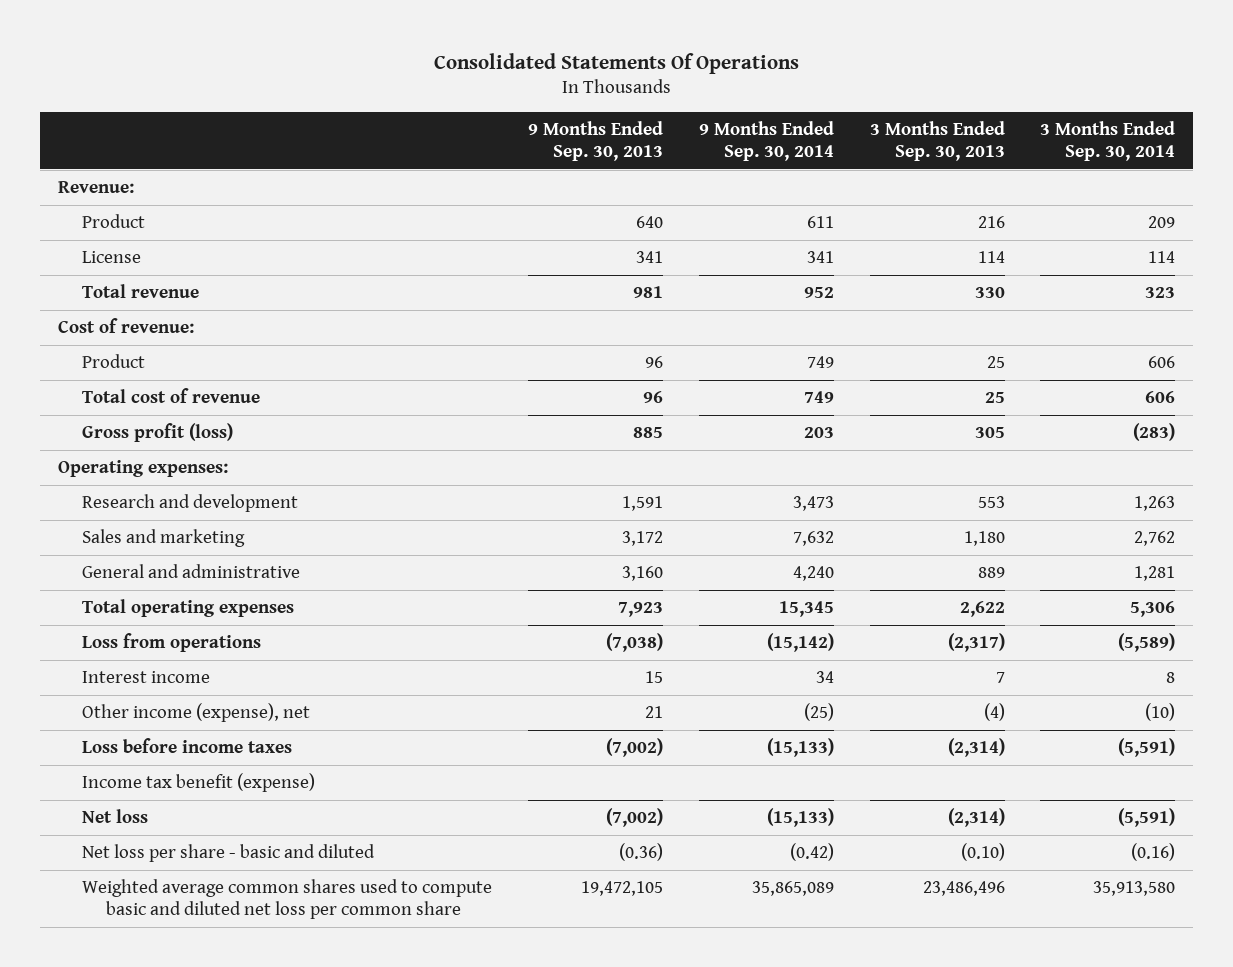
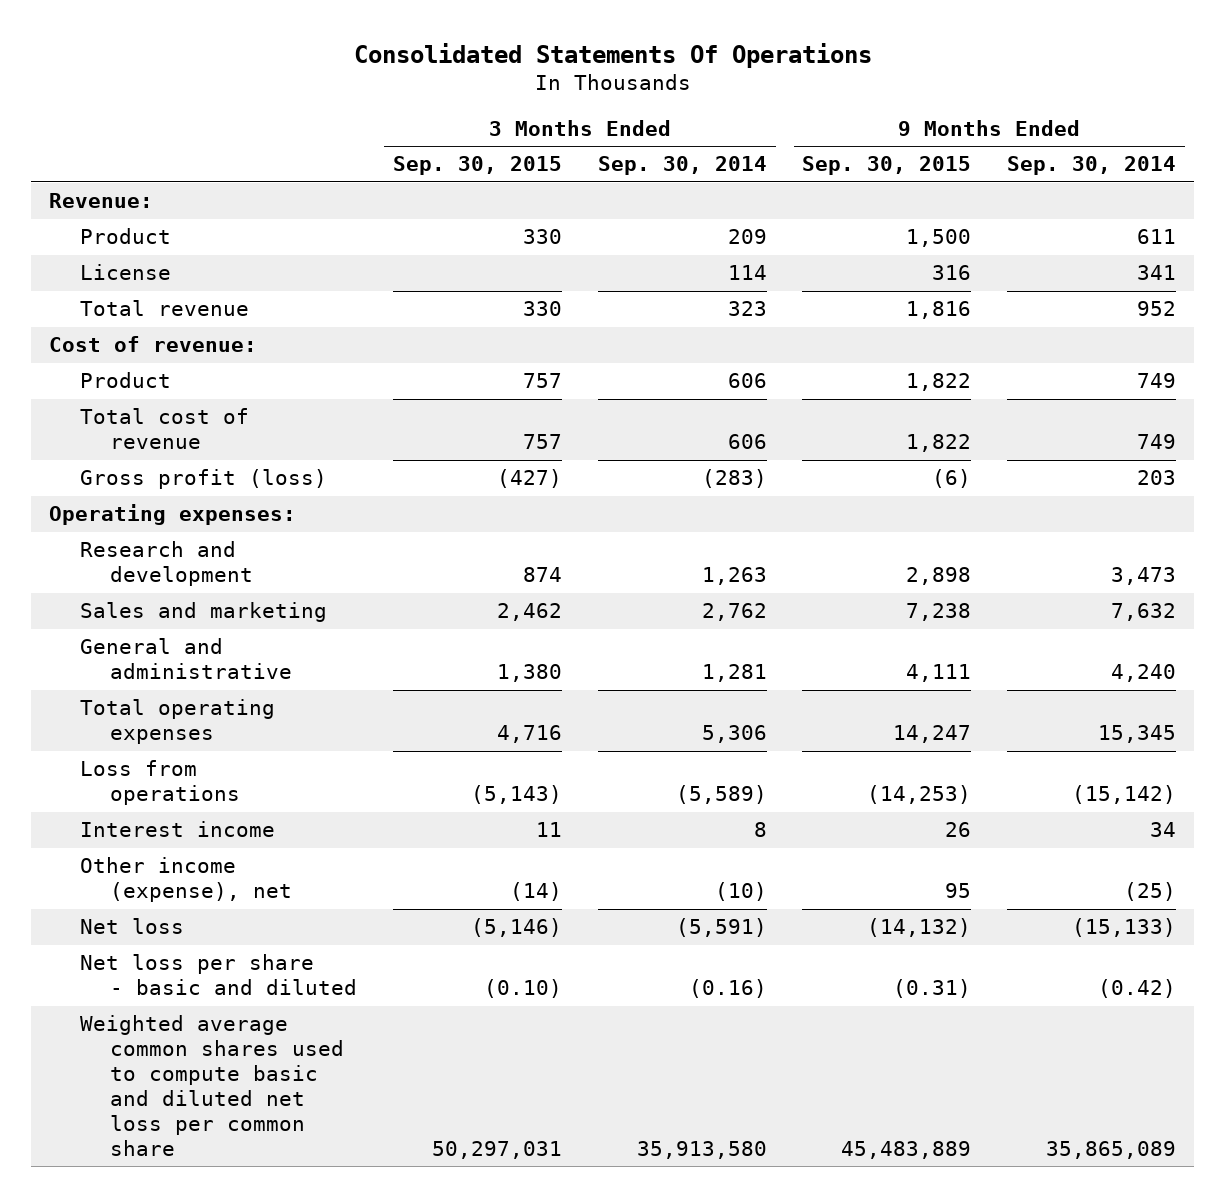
- | 9 Months Ended Sep. 30, 2013 | 9 Months Ended Sep. 30, 2014 | 3 Months Ended Sep. 30, 2013 | 3 Months Ended Sep. 30, 2014
+ | 3 Months Ended Sep. 30, 2015 | 3 Months Ended Sep. 30, 2014 | 9 Months Ended Sep. 30, 2015 | 9 Months Ended Sep. 30, 2014
- Loss before income taxes | (7,002) | (15,133) | (2,314) | (5,591)
- Income tax benefit (expense)

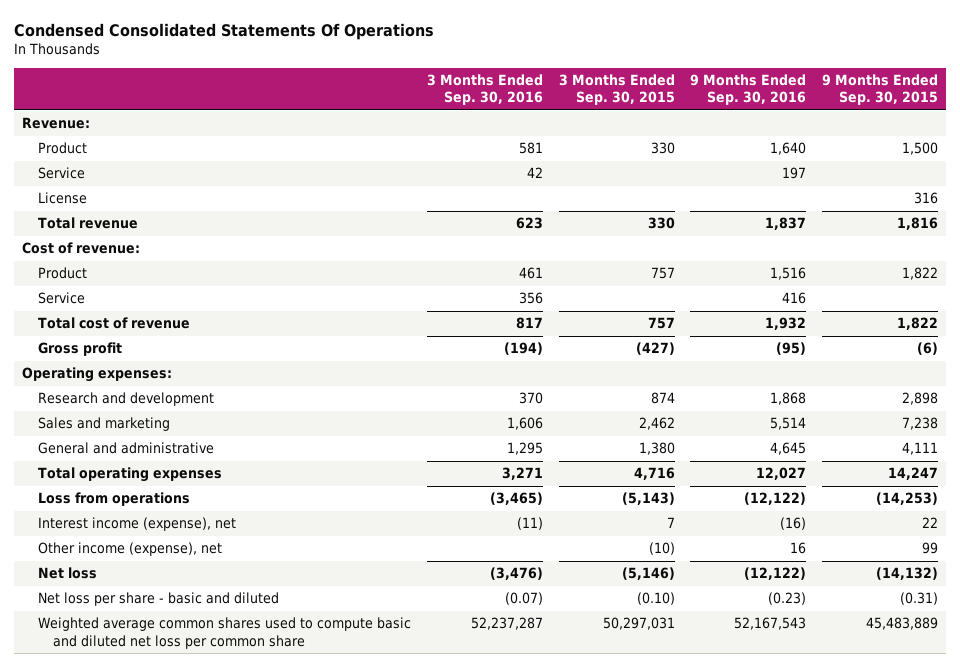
- Consolidated Statements Of Operations
+ Condensed Consolidated Statements Of Operations
- | 3 Months Ended Sep. 30, 2015 | 3 Months Ended Sep. 30, 2014 | 9 Months Ended Sep. 30, 2015 | 9 Months Ended Sep. 30, 2014
+ | 3 Months Ended Sep. 30, 2016 | 3 Months Ended Sep. 30, 2015 | 9 Months Ended Sep. 30, 2016 | 9 Months Ended Sep. 30, 2015
+ Service | 42 | | 197 |
+ Service | 356 | | 416 |
- Gross profit (loss) | (427) | (283) | (6) | 203
+ Gross profit | (194) | (427) | (95) | (6)
- Interest income | 11 | 8 | 26 | 34
- Other income (expense), net | (14) | (10) | 95 | (25)
+ Interest income (expense), net | (11) | 7 | (16) | 22
+ Other income (expense), net | | (10) | 16 | 99

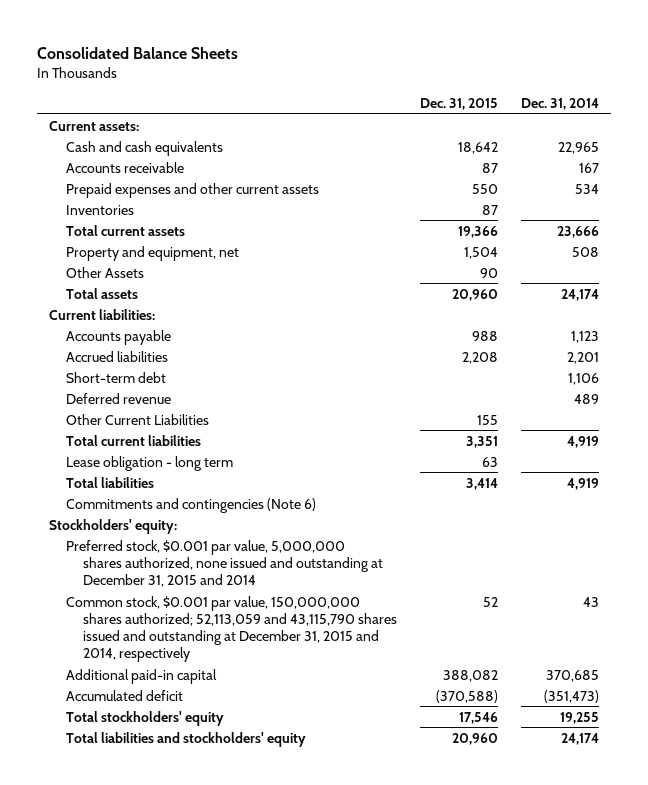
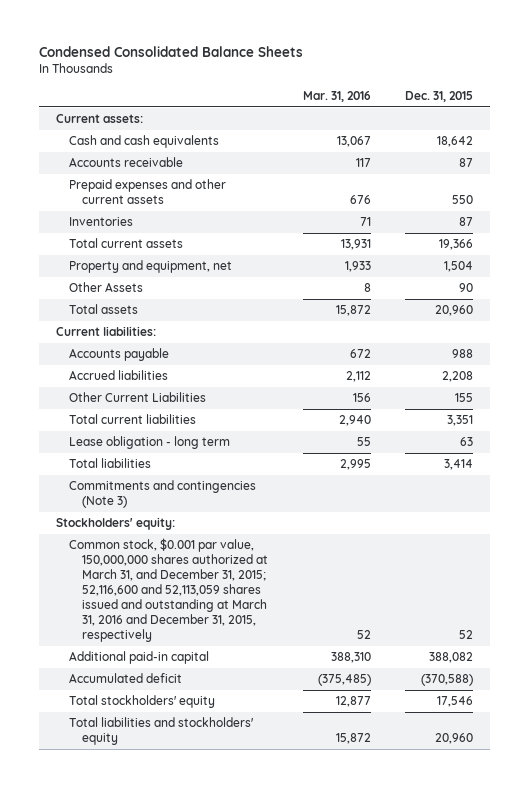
- Consolidated Balance Sheets
+ Condensed Consolidated Balance Sheets
- | Dec. 31, 2015 | Dec. 31, 2014
+ | Mar. 31, 2016 | Dec. 31, 2015
- Short-term debt | | 1,106
- Deferred revenue | | 489
- Commitments and contingencies (Note 6)
+ Commitments and contingencies (Note 3)
- Preferred stock, $0.001 par value, 5,000,000 shares authorized, none issued and outstanding at December 31, 2015 and 2014
- Common stock, $0.001 par value, 150,000,000 shares authorized; 52,113,059 and 43,115,790 shares issued and outstanding at December 31, 2015 and 2014, respectively | 52 | 43
+ Common stock, $0.001 par value, 150,000,000 shares authorized at March 31, and December 31, 2015; 52,116,600 and 52,113,059 shares issued and outstanding at March 31, 2016 and December 31, 2015, respectively | 52 | 52

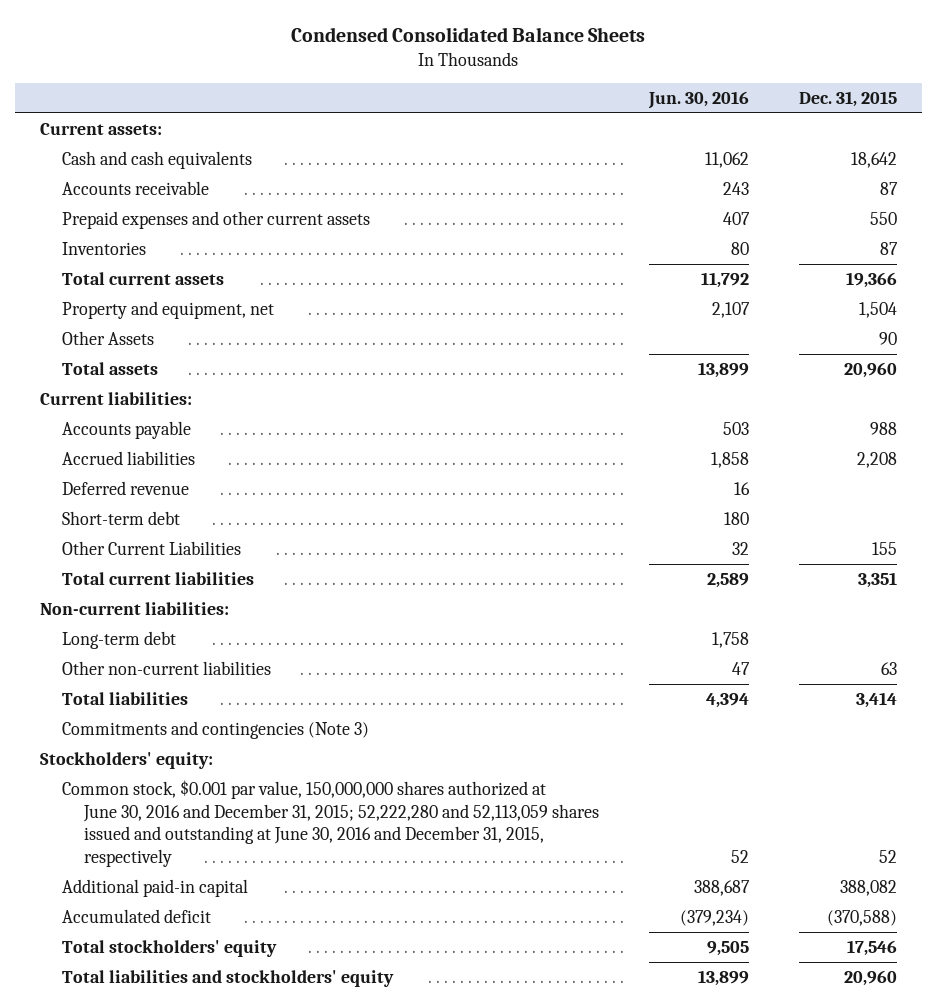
- | Mar. 31, 2016 | Dec. 31, 2015
+ | Jun. 30, 2016 | Dec. 31, 2015
+ Deferred revenue | 16 |
+ Short-term debt | 180 |
- Lease obligation - long term | 55 | 63
+ Non-current liabilities:
+ Long-term debt | 1,758 |
+ Other non-current liabilities | 47 | 63
- Common stock, $0.001 par value, 150,000,000 shares authorized at March 31, and December 31, 2015; 52,116,600 and 52,113,059 shares issued and outstanding at March 31, 2016 and December 31, 2015, respectively | 52 | 52
+ Common stock, $0.001 par value, 150,000,000 shares authorized at June 30, 2016 and December 31, 2015; 52,222,280 and 52,113,059 shares issued and outstanding at June 30, 2016 and December 31, 2015, respectively | 52 | 52

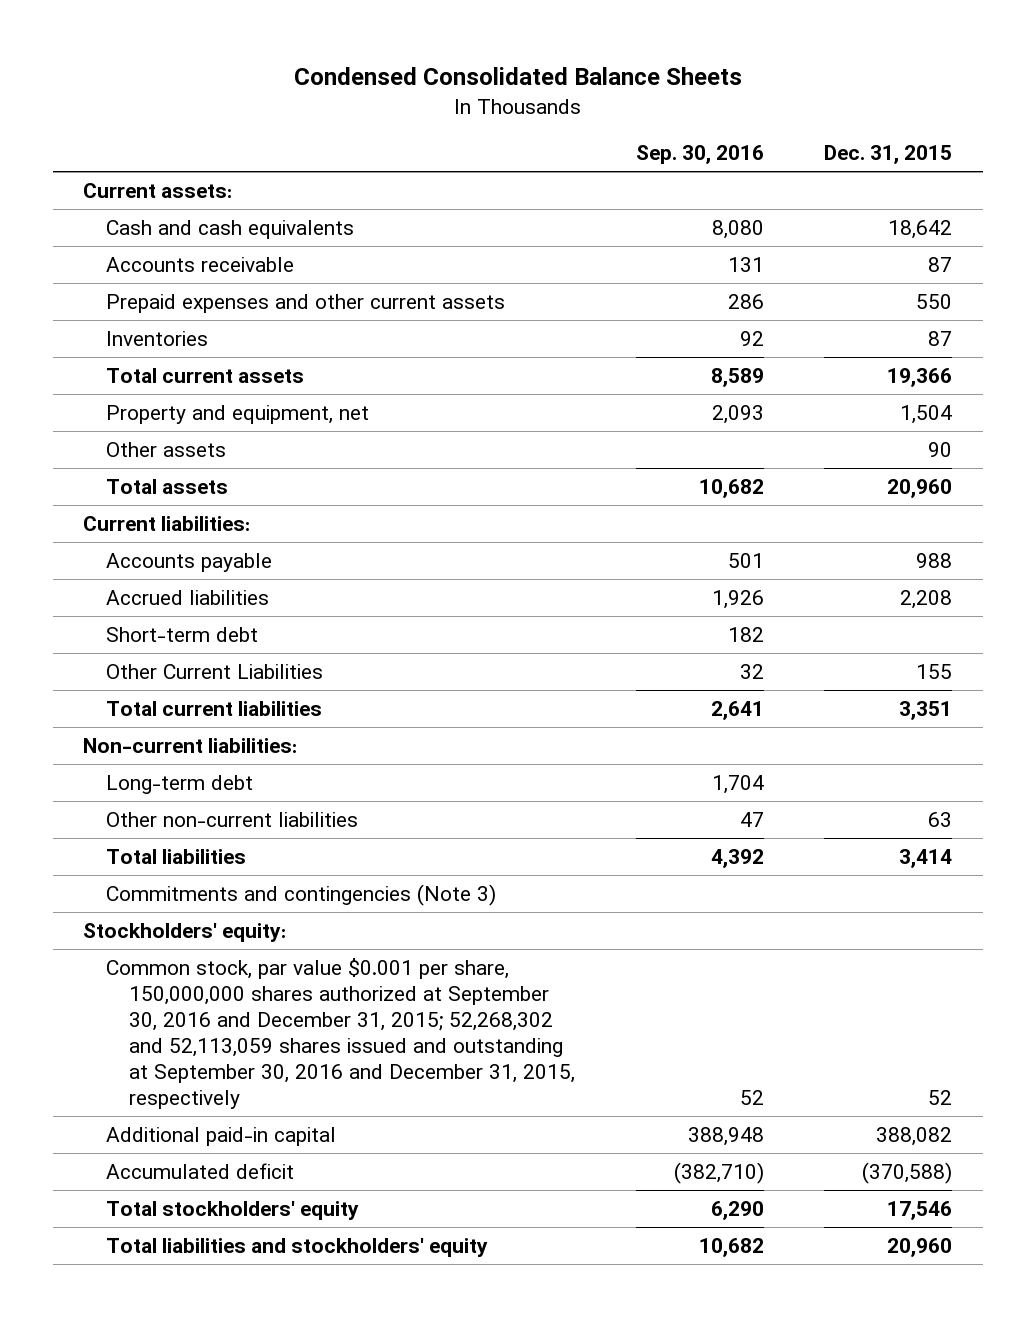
- | Jun. 30, 2016 | Dec. 31, 2015
+ | Sep. 30, 2016 | Dec. 31, 2015
- Other Assets | | 90
+ Other assets | | 90
- Deferred revenue | 16 |
- Common stock, $0.001 par value, 150,000,000 shares authorized at June 30, 2016 and December 31, 2015; 52,222,280 and 52,113,059 shares issued and outstanding at June 30, 2016 and December 31, 2015, respectively | 52 | 52
+ Common stock, par value $0.001 per share, 150,000,000 shares authorized at September 30, 2016 and December 31, 2015; 52,268,302 and 52,113,059 shares issued and outstanding at September 30, 2016 and December 31, 2015, respectively | 52 | 52

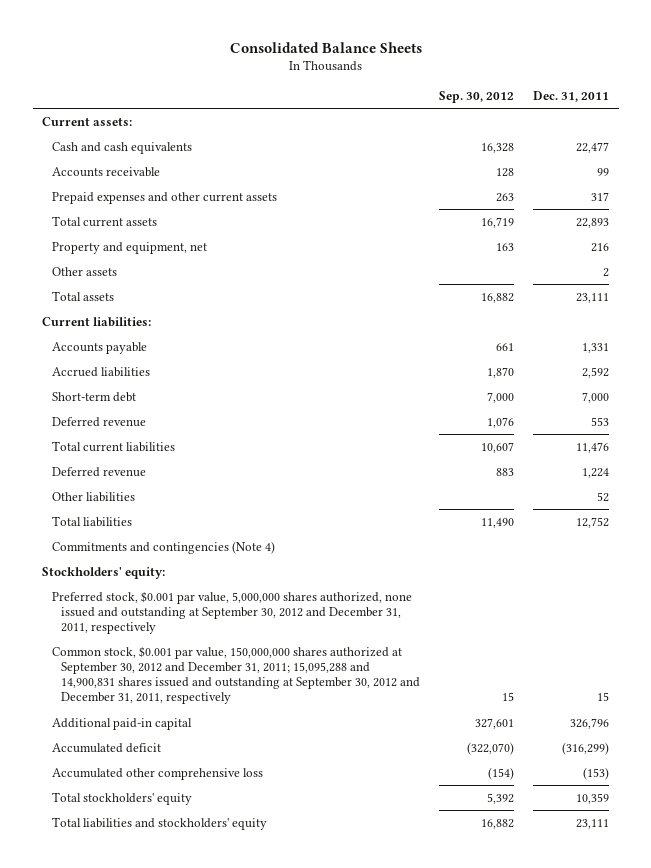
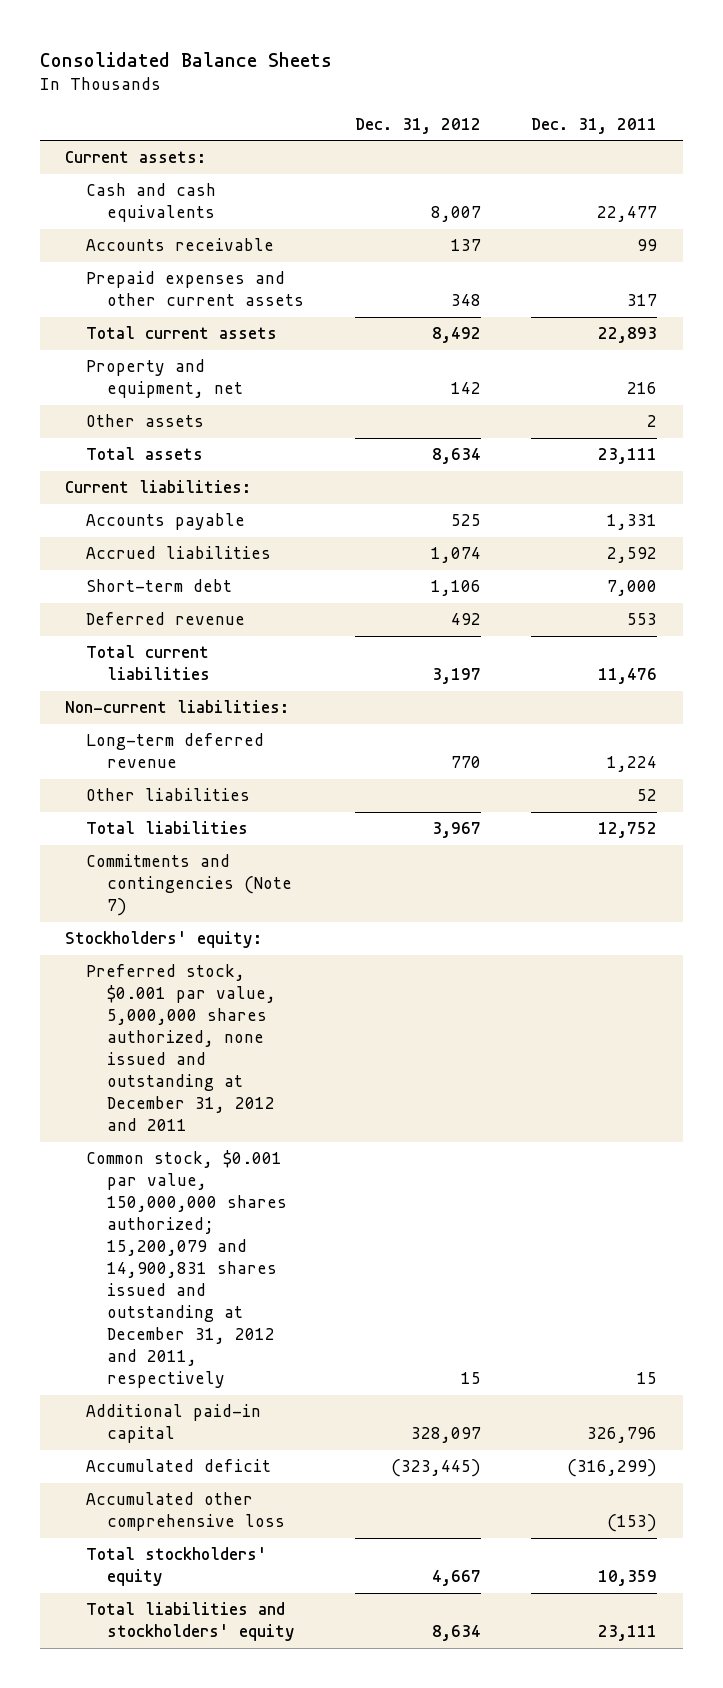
- | Sep. 30, 2012 | Dec. 31, 2011
+ | Dec. 31, 2012 | Dec. 31, 2011
- Deferred revenue | 883 | 1,224
+ Non-current liabilities:
+ Long-term deferred revenue | 770 | 1,224
- Commitments and contingencies (Note 4)
+ Commitments and contingencies (Note 7)
- Preferred stock, $0.001 par value, 5,000,000 shares authorized, none issued and outstanding at September 30, 2012 and December 31, 2011, respectively
- Common stock, $0.001 par value, 150,000,000 shares authorized at September 30, 2012 and December 31, 2011; 15,095,288 and 14,900,831 shares issued and outstanding at September 30, 2012 and December 31, 2011, respectively | 15 | 15
+ Preferred stock, $0.001 par value, 5,000,000 shares authorized, none issued and outstanding at December 31, 2012 and 2011
+ Common stock, $0.001 par value, 150,000,000 shares authorized; 15,200,079 and 14,900,831 shares issued and outstanding at December 31, 2012 and 2011, respectively | 15 | 15

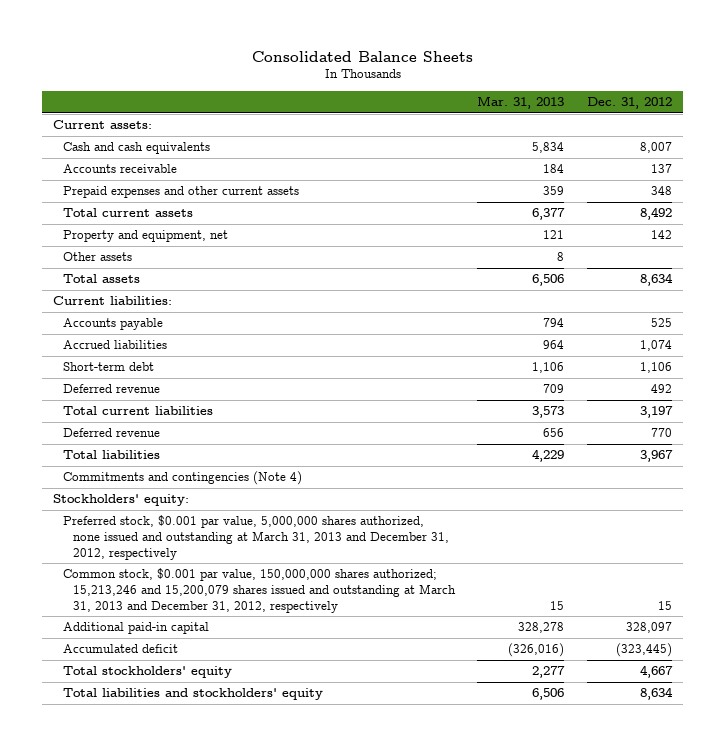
- | Dec. 31, 2012 | Dec. 31, 2011
+ | Mar. 31, 2013 | Dec. 31, 2012
- Non-current liabilities:
- Long-term deferred revenue | 770 | 1,224
- Other liabilities | | 52
+ Deferred revenue | 656 | 770
- Commitments and contingencies (Note 7)
+ Commitments and contingencies (Note 4)
- Preferred stock, $0.001 par value, 5,000,000 shares authorized, none issued and outstanding at December 31, 2012 and 2011
- Common stock, $0.001 par value, 150,000,000 shares authorized; 15,200,079 and 14,900,831 shares issued and outstanding at December 31, 2012 and 2011, respectively | 15 | 15
+ Preferred stock, $0.001 par value, 5,000,000 shares authorized, none issued and outstanding at March 31, 2013 and December 31, 2012, respectively
+ Common stock, $0.001 par value, 150,000,000 shares authorized; 15,213,246 and 15,200,079 shares issued and outstanding at March 31, 2013 and December 31, 2012, respectively | 15 | 15
- Accumulated other comprehensive loss | | (153)

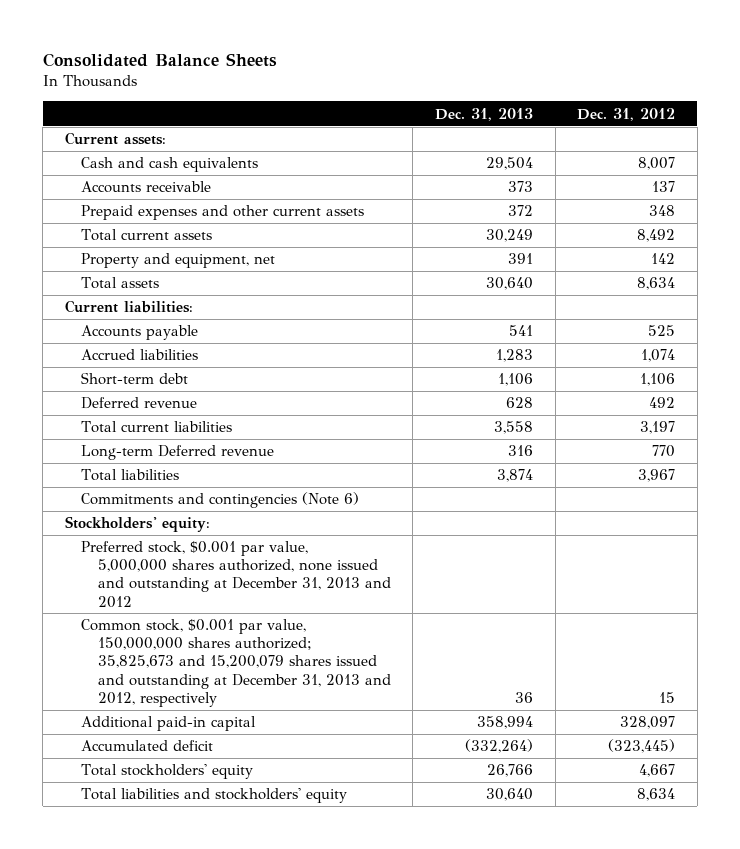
- | Mar. 31, 2013 | Dec. 31, 2012
+ | Dec. 31, 2013 | Dec. 31, 2012
- Other assets | 8 |
- Deferred revenue | 656 | 770
+ Long-term Deferred revenue | 316 | 770
- Commitments and contingencies (Note 4)
+ Commitments and contingencies (Note 6)
- Preferred stock, $0.001 par value, 5,000,000 shares authorized, none issued and outstanding at March 31, 2013 and December 31, 2012, respectively
- Common stock, $0.001 par value, 150,000,000 shares authorized; 15,213,246 and 15,200,079 shares issued and outstanding at March 31, 2013 and December 31, 2012, respectively | 15 | 15
+ Preferred stock, $0.001 par value, 5,000,000 shares authorized, none issued and outstanding at December 31, 2013 and 2012
+ Common stock, $0.001 par value, 150,000,000 shares authorized; 35,825,673 and 15,200,079 shares issued and outstanding at December 31, 2013 and 2012, respectively | 36 | 15

